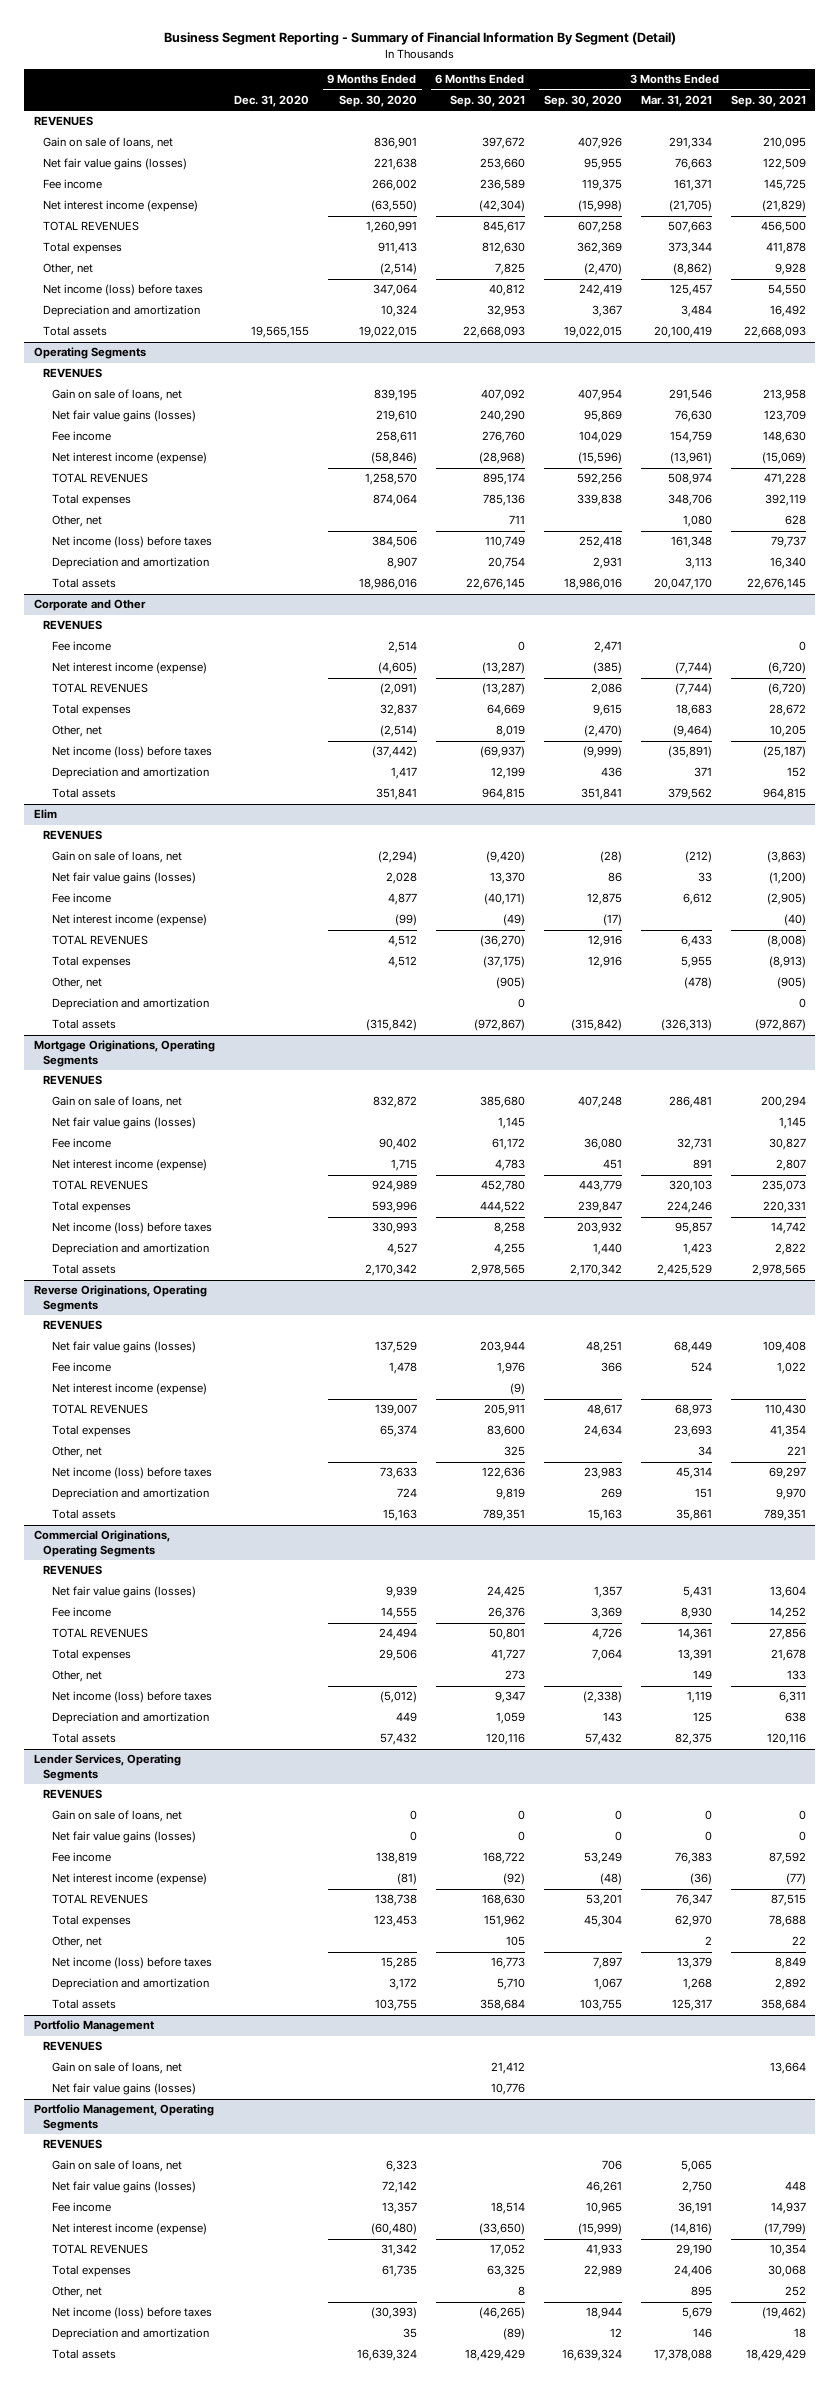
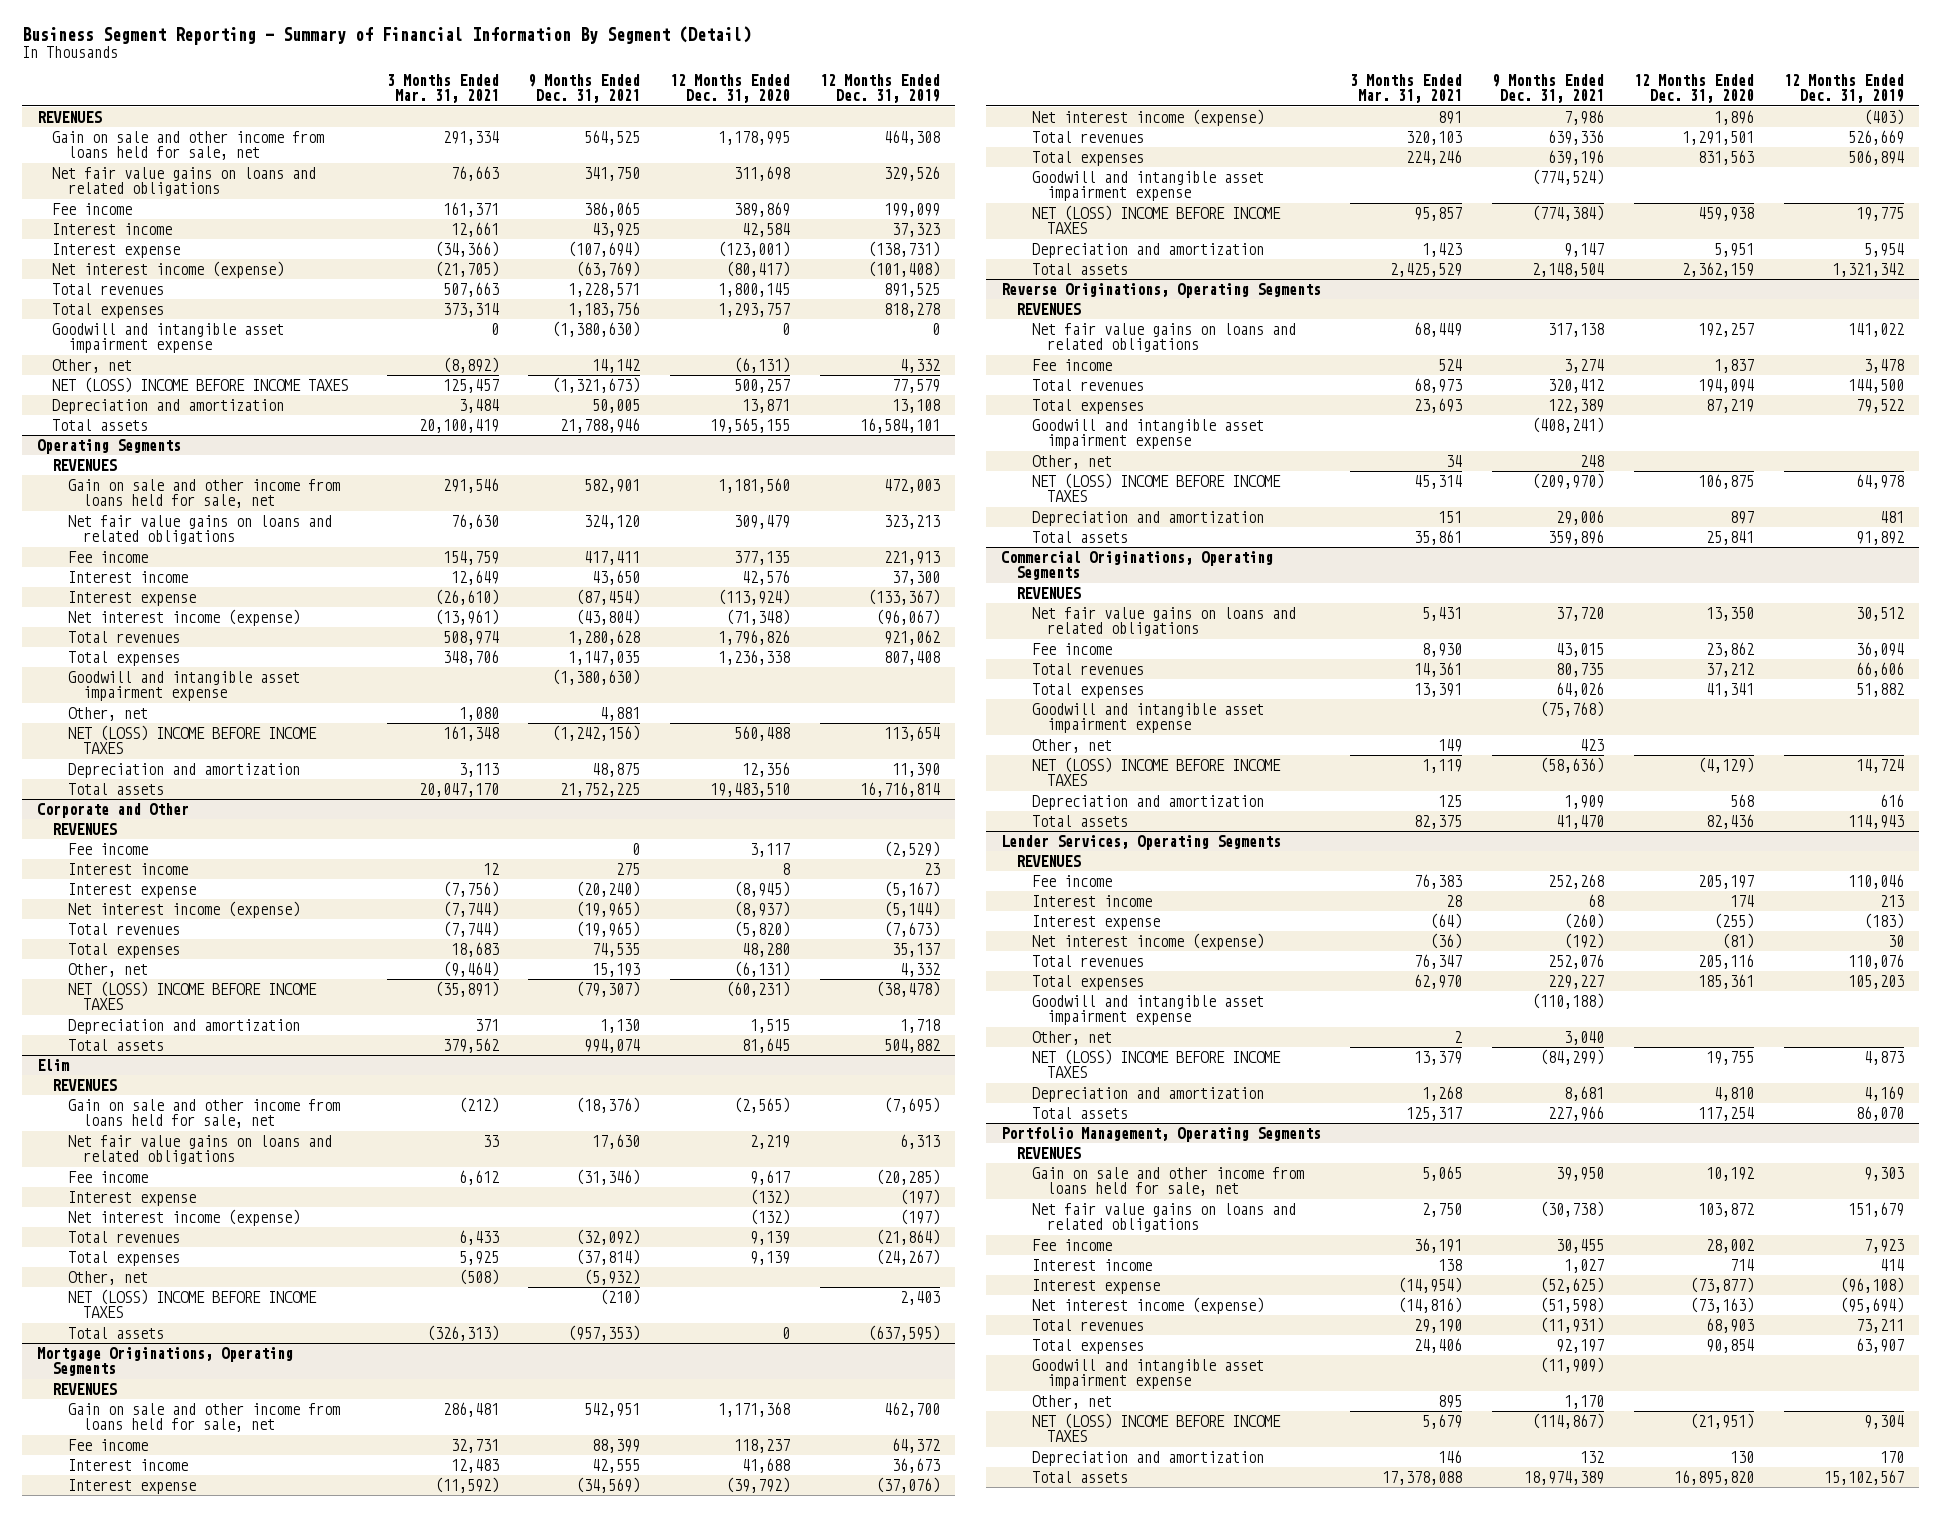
- | Dec. 31, 2020 | 9 Months Ended Sep. 30, 2020 | 6 Months Ended Sep. 30, 2021 | 3 Months Ended Sep. 30, 2020 | 3 Months Ended Mar. 31, 2021 | 3 Months Ended Sep. 30, 2021
+ | 3 Months Ended Mar. 31, 2021 | 9 Months Ended Dec. 31, 2021 | 12 Months Ended Dec. 31, 2020 | 12 Months Ended Dec. 31, 2019
- Gain on sale of loans, net | | 836,901 | 397,672 | 407,926 | 291,334 | 210,095
- Net fair value gains (losses) | | 221,638 | 253,660 | 95,955 | 76,663 | 122,509
+ Gain on sale and other income from loans held for sale, net | 291,334 | 564,525 | 1,178,995 | 464,308
+ Net fair value gains on loans and related obligations | 76,663 | 341,750 | 311,698 | 329,526
+ Interest income | 12,661 | 43,925 | 42,584 | 37,323
+ Interest expense | (34,366) | (107,694) | (123,001) | (138,731)
- TOTAL REVENUES | | 1,260,991 | 845,617 | 607,258 | 507,663 | 456,500
- Total expenses | | 911,413 | 812,630 | 362,369 | 373,344 | 411,878
- Other, net | | (2,514) | 7,825 | (2,470) | (8,862) | 9,928
- Net income (loss) before taxes | | 347,064 | 40,812 | 242,419 | 125,457 | 54,550
+ Total revenues | 507,663 | 1,228,571 | 1,800,145 | 891,525
+ Total expenses | 373,314 | 1,183,756 | 1,293,757 | 818,278
+ Goodwill and intangible asset impairment expense | 0 | (1,380,630) | 0 | 0
+ Other, net | (8,892) | 14,142 | (6,131) | 4,332
+ NET (LOSS) INCOME BEFORE INCOME TAXES | 125,457 | (1,321,673) | 500,257 | 77,579
@ Operating Segments
- Gain on sale of loans, net | | 839,195 | 407,092 | 407,954 | 291,546 | 213,958
- Net fair value gains (losses) | | 219,610 | 240,290 | 95,869 | 76,630 | 123,709
+ Gain on sale and other income from loans held for sale, net | 291,546 | 582,901 | 1,181,560 | 472,003
+ Net fair value gains on loans and related obligations | 76,630 | 324,120 | 309,479 | 323,213
+ Interest income | 12,649 | 43,650 | 42,576 | 37,300
+ Interest expense | (26,610) | (87,454) | (113,924) | (133,367)
- TOTAL REVENUES | | 1,258,570 | 895,174 | 592,256 | 508,974 | 471,228
+ Total revenues | 508,974 | 1,280,628 | 1,796,826 | 921,062
+ Goodwill and intangible asset impairment expense | | (1,380,630) | |
- Net income (loss) before taxes | | 384,506 | 110,749 | 252,418 | 161,348 | 79,737
+ NET (LOSS) INCOME BEFORE INCOME TAXES | 161,348 | (1,242,156) | 560,488 | 113,654
@ Corporate and Other
+ Interest income | 12 | 275 | 8 | 23
+ Interest expense | (7,756) | (20,240) | (8,945) | (5,167)
- TOTAL REVENUES | | (2,091) | (13,287) | 2,086 | (7,744) | (6,720)
+ Total revenues | (7,744) | (19,965) | (5,820) | (7,673)
- Net income (loss) before taxes | | (37,442) | (69,937) | (9,999) | (35,891) | (25,187)
+ NET (LOSS) INCOME BEFORE INCOME TAXES | (35,891) | (79,307) | (60,231) | (38,478)
@ Elim
- Gain on sale of loans, net | | (2,294) | (9,420) | (28) | (212) | (3,863)
- Net fair value gains (losses) | | 2,028 | 13,370 | 86 | 33 | (1,200)
+ Gain on sale and other income from loans held for sale, net | (212) | (18,376) | (2,565) | (7,695)
+ Net fair value gains on loans and related obligations | 33 | 17,630 | 2,219 | 6,313
+ Interest expense | | | (132) | (197)
- TOTAL REVENUES | | 4,512 | (36,270) | 12,916 | 6,433 | (8,008)
- Total expenses | | 4,512 | (37,175) | 12,916 | 5,955 | (8,913)
- Other, net | | | (905) | | (478) | (905)
- Depreciation and amortization | | | 0 | | | 0
+ Total revenues | 6,433 | (32,092) | 9,139 | (21,864)
+ Total expenses | 5,925 | (37,814) | 9,139 | (24,267)
+ Other, net | (508) | (5,932) | |
+ NET (LOSS) INCOME BEFORE INCOME TAXES | | (210) | | 2,403
@ Mortgage Originations, Operating Segments
- Gain on sale of loans, net | | 832,872 | 385,680 | 407,248 | 286,481 | 200,294
- Net fair value gains (losses) | | | 1,145 | | | 1,145
+ Gain on sale and other income from loans held for sale, net | 286,481 | 542,951 | 1,171,368 | 462,700
+ Interest income | 12,483 | 42,555 | 41,688 | 36,673
+ Interest expense | (11,592) | (34,569) | (39,792) | (37,076)
- TOTAL REVENUES | | 924,989 | 452,780 | 443,779 | 320,103 | 235,073
+ Total revenues | 320,103 | 639,336 | 1,291,501 | 526,669
- Net income (loss) before taxes | | 330,993 | 8,258 | 203,932 | 95,857 | 14,742
+ Goodwill and intangible asset impairment expense | | (774,524) | |
+ NET (LOSS) INCOME BEFORE INCOME TAXES | 95,857 | (774,384) | 459,938 | 19,775
@ Reverse Originations, Operating Segments
- Net fair value gains (losses) | | 137,529 | 203,944 | 48,251 | 68,449 | 109,408
+ Net fair value gains on loans and related obligations | 68,449 | 317,138 | 192,257 | 141,022
- Net interest income (expense) | | | (9) | | |
- TOTAL REVENUES | | 139,007 | 205,911 | 48,617 | 68,973 | 110,430
+ Total revenues | 68,973 | 320,412 | 194,094 | 144,500
+ Goodwill and intangible asset impairment expense | | (408,241) | |
- Net income (loss) before taxes | | 73,633 | 122,636 | 23,983 | 45,314 | 69,297
+ NET (LOSS) INCOME BEFORE INCOME TAXES | 45,314 | (209,970) | 106,875 | 64,978
@ Commercial Originations, Operating Segments
- Net fair value gains (losses) | | 9,939 | 24,425 | 1,357 | 5,431 | 13,604
+ Net fair value gains on loans and related obligations | 5,431 | 37,720 | 13,350 | 30,512
- TOTAL REVENUES | | 24,494 | 50,801 | 4,726 | 14,361 | 27,856
+ Total revenues | 14,361 | 80,735 | 37,212 | 66,606
+ Goodwill and intangible asset impairment expense | | (75,768) | |
- Net income (loss) before taxes | | (5,012) | 9,347 | (2,338) | 1,119 | 6,311
+ NET (LOSS) INCOME BEFORE INCOME TAXES | 1,119 | (58,636) | (4,129) | 14,724
@ Lender Services, Operating Segments
- Gain on sale of loans, net | | 0 | 0 | 0 | 0 | 0
- Net fair value gains (losses) | | 0 | 0 | 0 | 0 | 0
+ Interest income | 28 | 68 | 174 | 213
+ Interest expense | (64) | (260) | (255) | (183)
- TOTAL REVENUES | | 138,738 | 168,630 | 53,201 | 76,347 | 87,515
+ Total revenues | 76,347 | 252,076 | 205,116 | 110,076
+ Goodwill and intangible asset impairment expense | | (110,188) | |
- Net income (loss) before taxes | | 15,285 | 16,773 | 7,897 | 13,379 | 8,849
+ NET (LOSS) INCOME BEFORE INCOME TAXES | 13,379 | (84,299) | 19,755 | 4,873
- Portfolio Management
- REVENUES
- Gain on sale of loans, net | | | 21,412 | | | 13,664
- Net fair value gains (losses) | | | 10,776 | | |
@ Portfolio Management, Operating Segments
- Gain on sale of loans, net | | 6,323 | | 706 | 5,065 |
- Net fair value gains (losses) | | 72,142 | | 46,261 | 2,750 | 448
+ Gain on sale and other income from loans held for sale, net | 5,065 | 39,950 | 10,192 | 9,303
+ Net fair value gains on loans and related obligations | 2,750 | (30,738) | 103,872 | 151,679
+ Interest income | 138 | 1,027 | 714 | 414
+ Interest expense | (14,954) | (52,625) | (73,877) | (96,108)
- TOTAL REVENUES | | 31,342 | 17,052 | 41,933 | 29,190 | 10,354
+ Total revenues | 29,190 | (11,931) | 68,903 | 73,211
+ Goodwill and intangible asset impairment expense | | (11,909) | |
- Net income (loss) before taxes | | (30,393) | (46,265) | 18,944 | 5,679 | (19,462)
+ NET (LOSS) INCOME BEFORE INCOME TAXES | 5,679 | (114,867) | (21,951) | 9,304

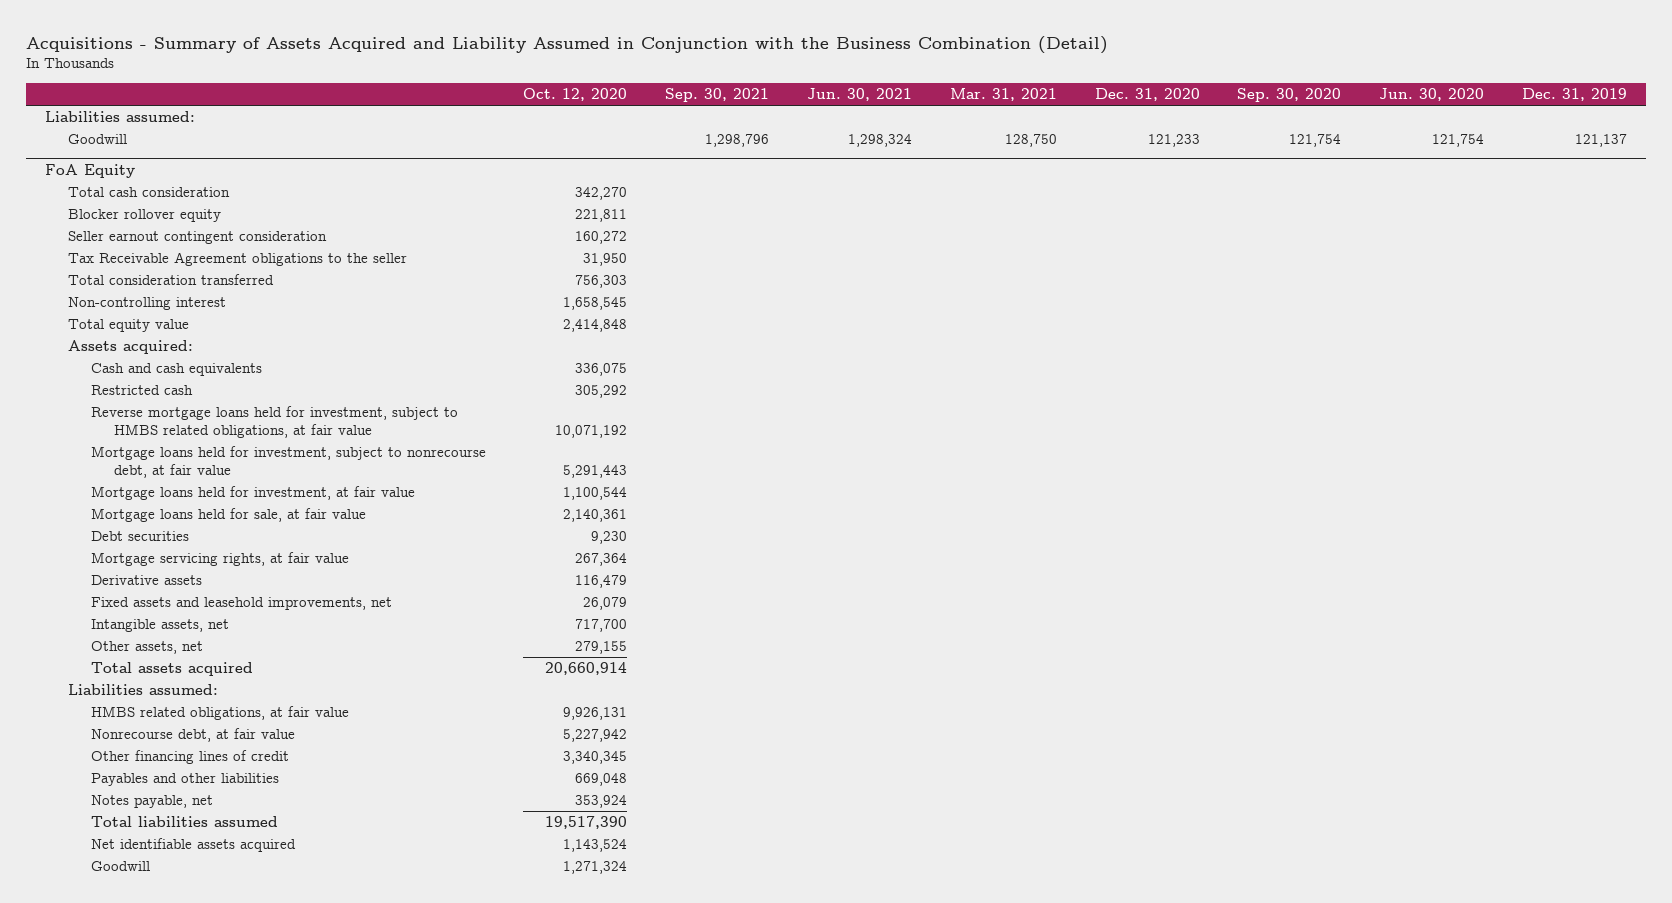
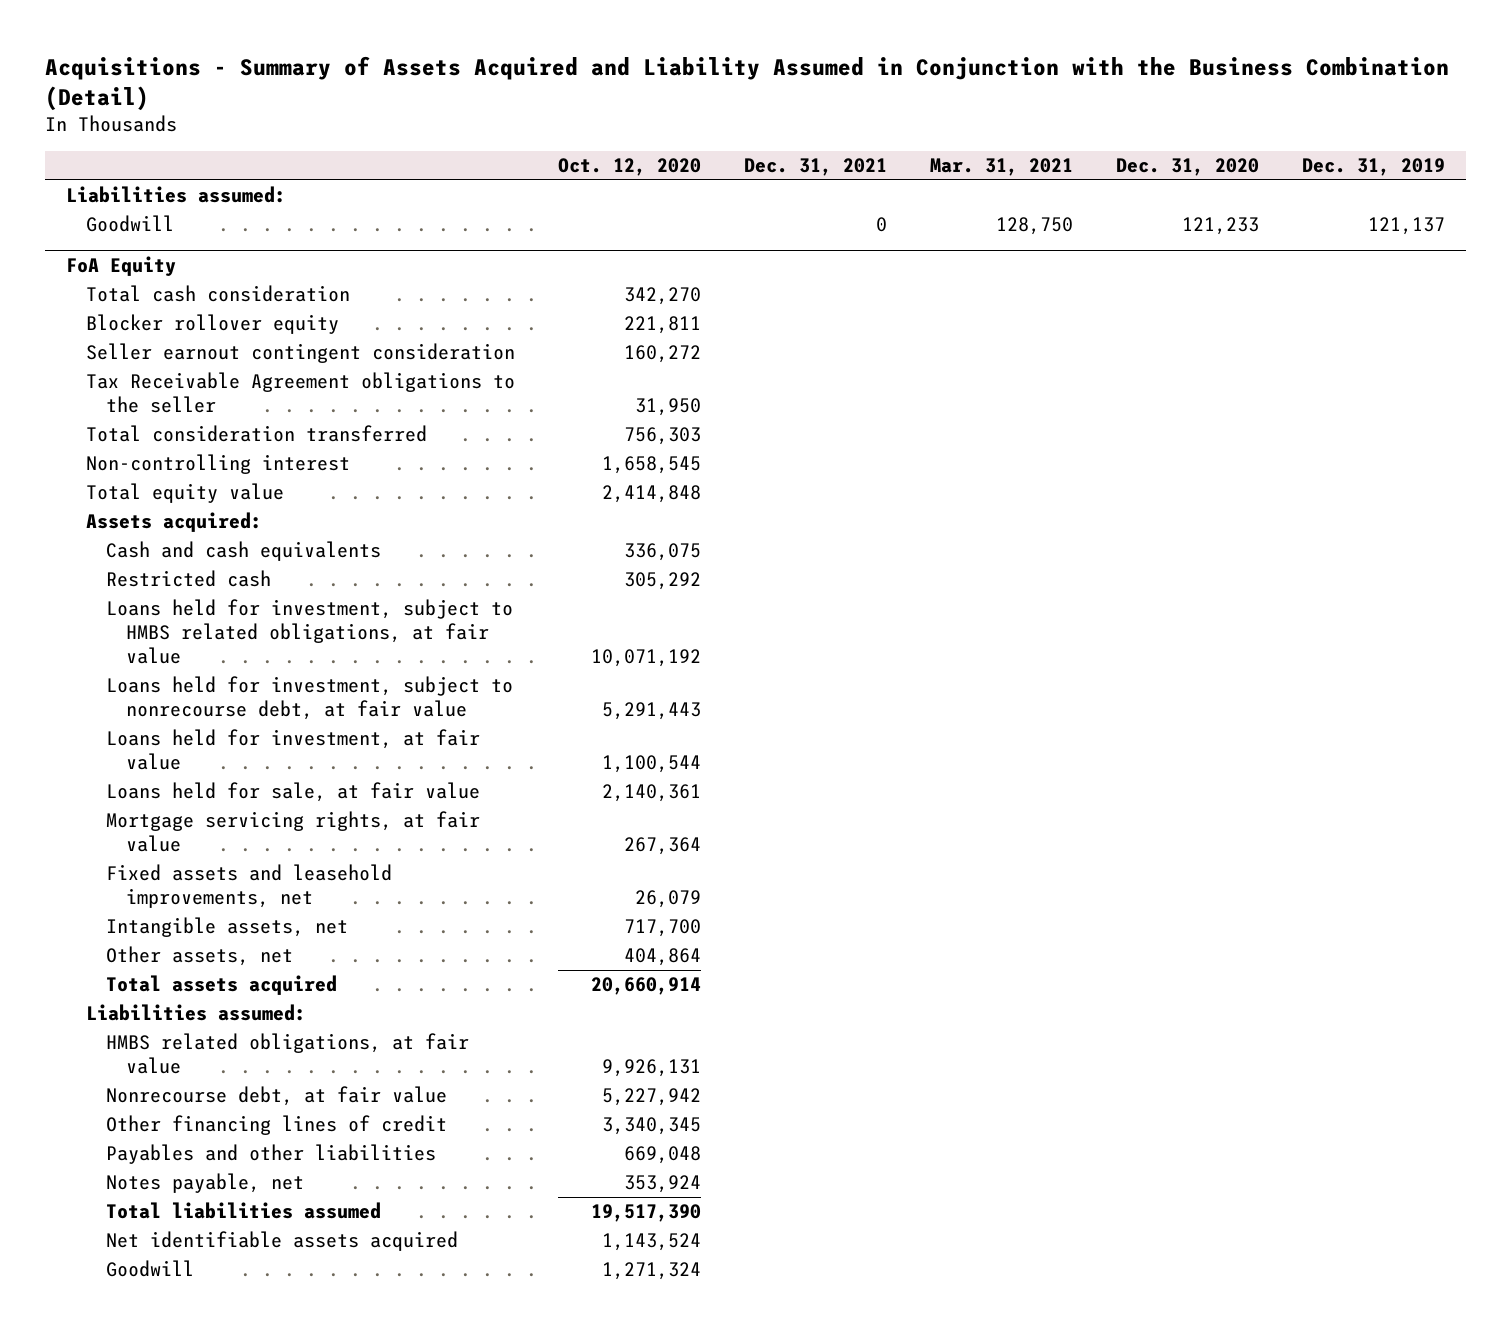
- | Oct. 12, 2020 | Sep. 30, 2021 | Jun. 30, 2021 | Mar. 31, 2021 | Dec. 31, 2020 | Sep. 30, 2020 | Jun. 30, 2020 | Dec. 31, 2019
+ | Oct. 12, 2020 | Dec. 31, 2021 | Mar. 31, 2021 | Dec. 31, 2020 | Dec. 31, 2019
@ FoA Equity
- Reverse mortgage loans held for investment, subject to HMBS related obligations, at fair value | 10,071,192 | | | | | | |
- Mortgage loans held for investment, subject to nonrecourse debt, at fair value | 5,291,443 | | | | | | |
- Mortgage loans held for investment, at fair value | 1,100,544 | | | | | | |
- Mortgage loans held for sale, at fair value | 2,140,361 | | | | | | |
- Debt securities | 9,230 | | | | | | |
+ Loans held for investment, subject to HMBS related obligations, at fair value | 10,071,192 | | | |
+ Loans held for investment, subject to nonrecourse debt, at fair value | 5,291,443 | | | |
+ Loans held for investment, at fair value | 1,100,544 | | | |
+ Loans held for sale, at fair value | 2,140,361 | | | |
- Derivative assets | 116,479 | | | | | | |
- Other assets, net | 279,155 | | | | | | |
+ Other assets, net | 404,864 | | | |

